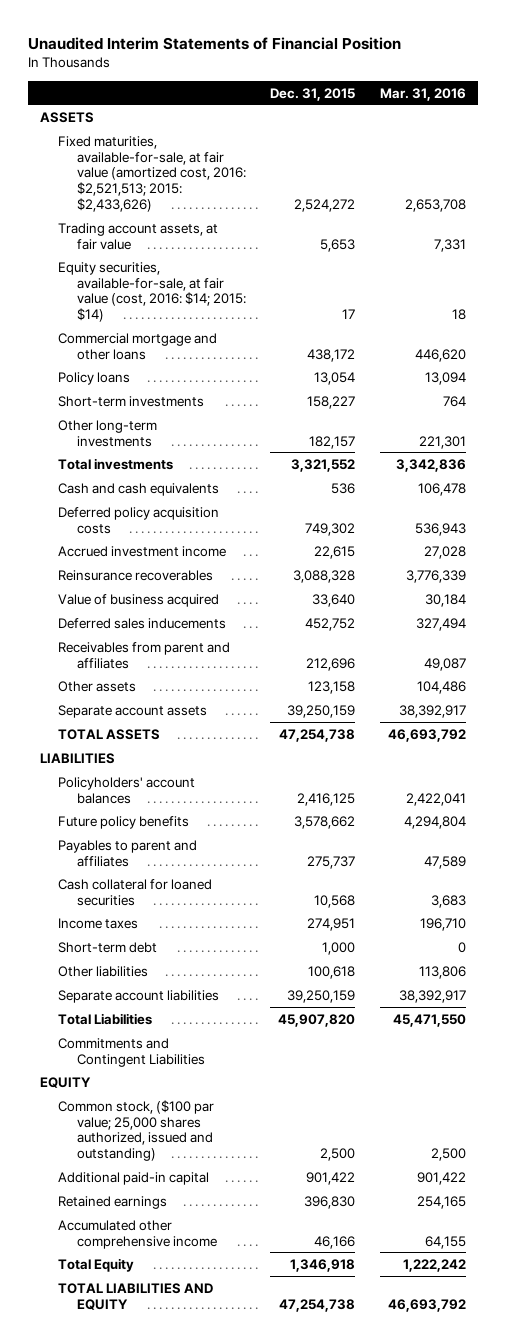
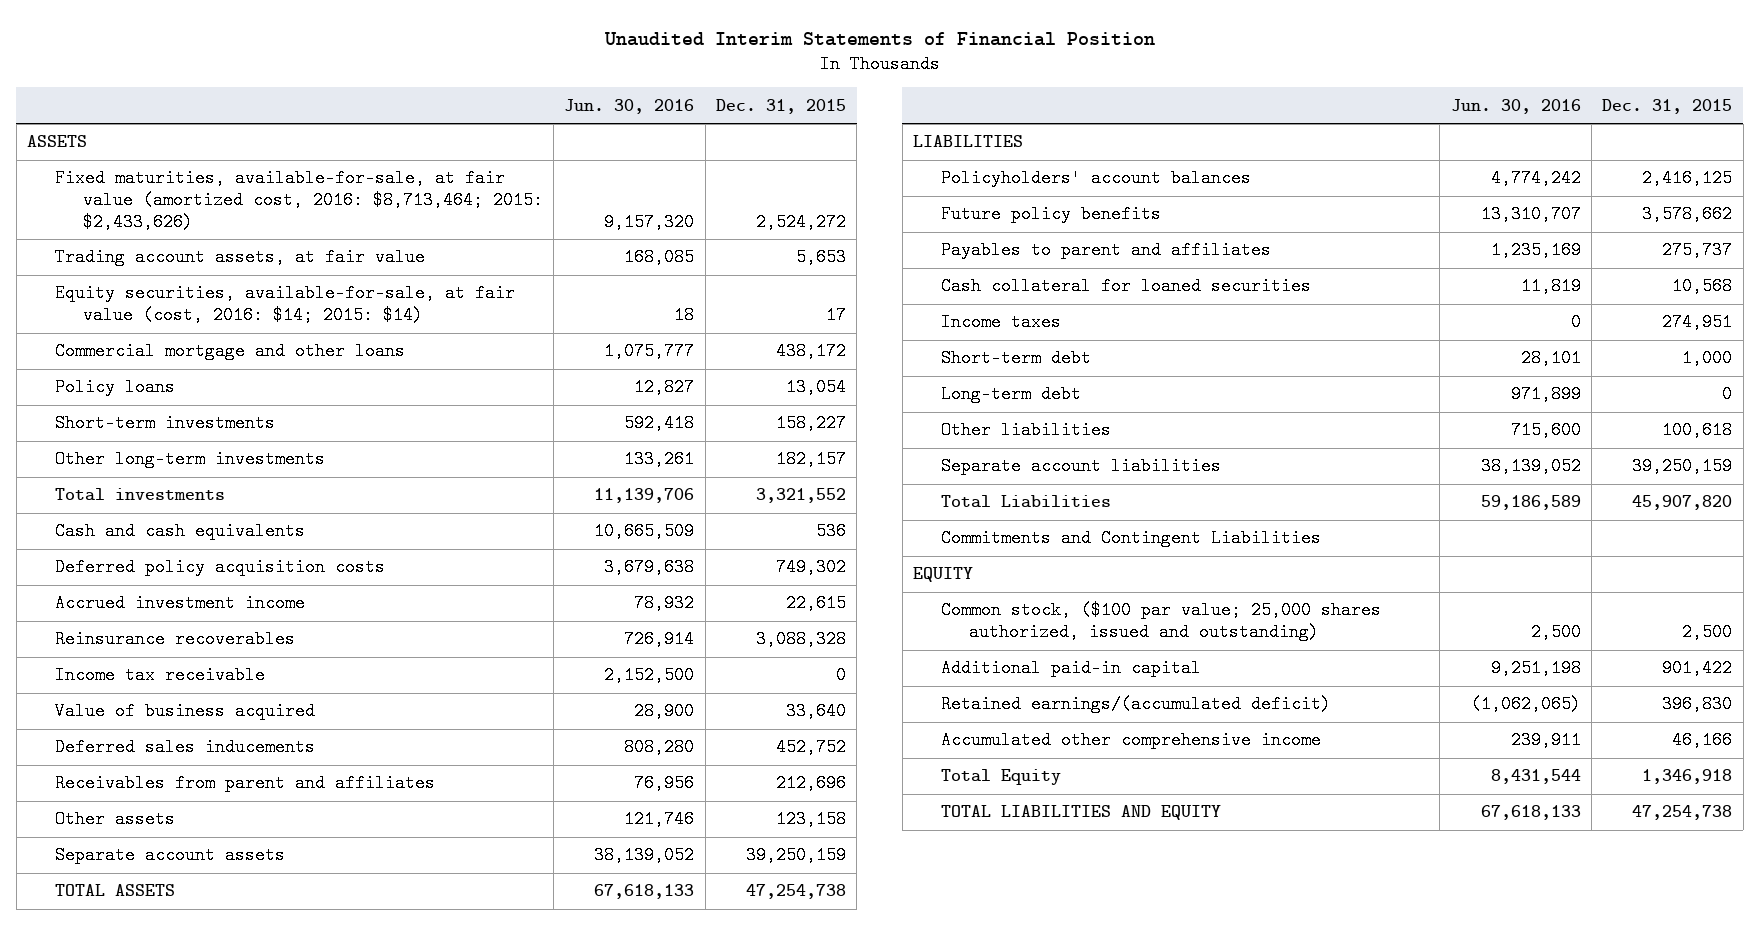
- | Dec. 31, 2015 | Mar. 31, 2016
+ | Jun. 30, 2016 | Dec. 31, 2015
- Fixed maturities, available-for-sale, at fair value (amortized cost, 2016: $2,521,513; 2015: $2,433,626) | 2,524,272 | 2,653,708
+ Fixed maturities, available-for-sale, at fair value (amortized cost, 2016: $8,713,464; 2015: $2,433,626) | 9,157,320 | 2,524,272
+ Income tax receivable | 2,152,500 | 0
+ Long-term debt | 971,899 | 0
- Retained earnings | 396,830 | 254,165
+ Retained earnings/(accumulated deficit) | (1,062,065) | 396,830

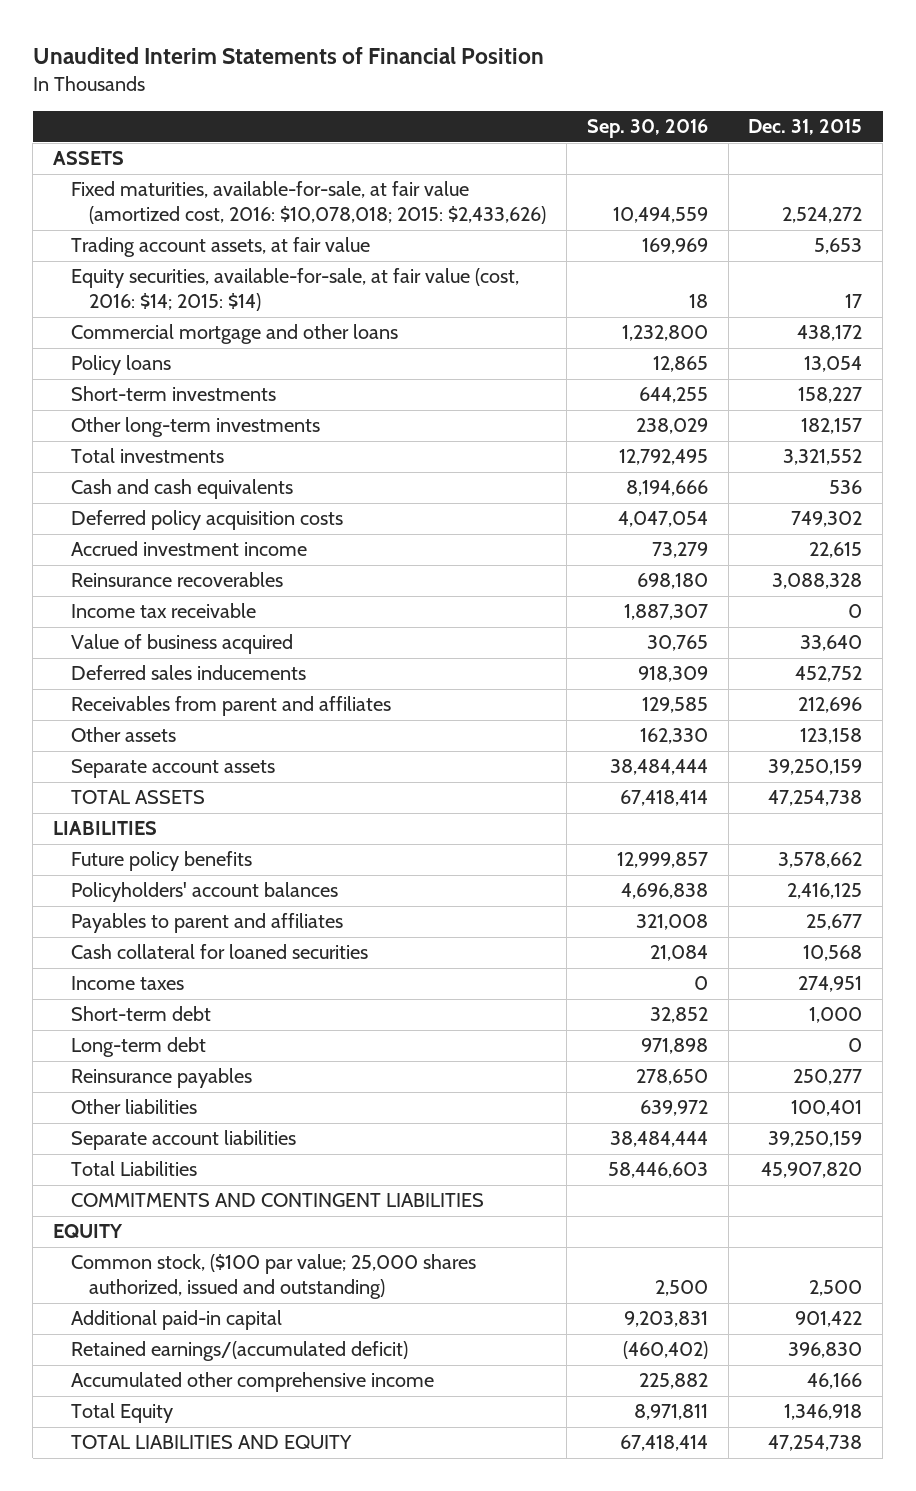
- | Jun. 30, 2016 | Dec. 31, 2015
+ | Sep. 30, 2016 | Dec. 31, 2015
- Fixed maturities, available-for-sale, at fair value (amortized cost, 2016: $8,713,464; 2015: $2,433,626) | 9,157,320 | 2,524,272
+ Fixed maturities, available-for-sale, at fair value (amortized cost, 2016: $10,078,018; 2015: $2,433,626) | 10,494,559 | 2,524,272
- Payables to parent and affiliates | 1,235,169 | 275,737
moved down: Policyholders' account balances | 4,696,838 | 2,416,125
+ Payables to parent and affiliates | 321,008 | 25,677
- Other liabilities | 715,600 | 100,618
+ Reinsurance payables | 278,650 | 250,277
+ Other liabilities | 639,972 | 100,401
- Commitments and Contingent Liabilities
+ COMMITMENTS AND CONTINGENT LIABILITIES

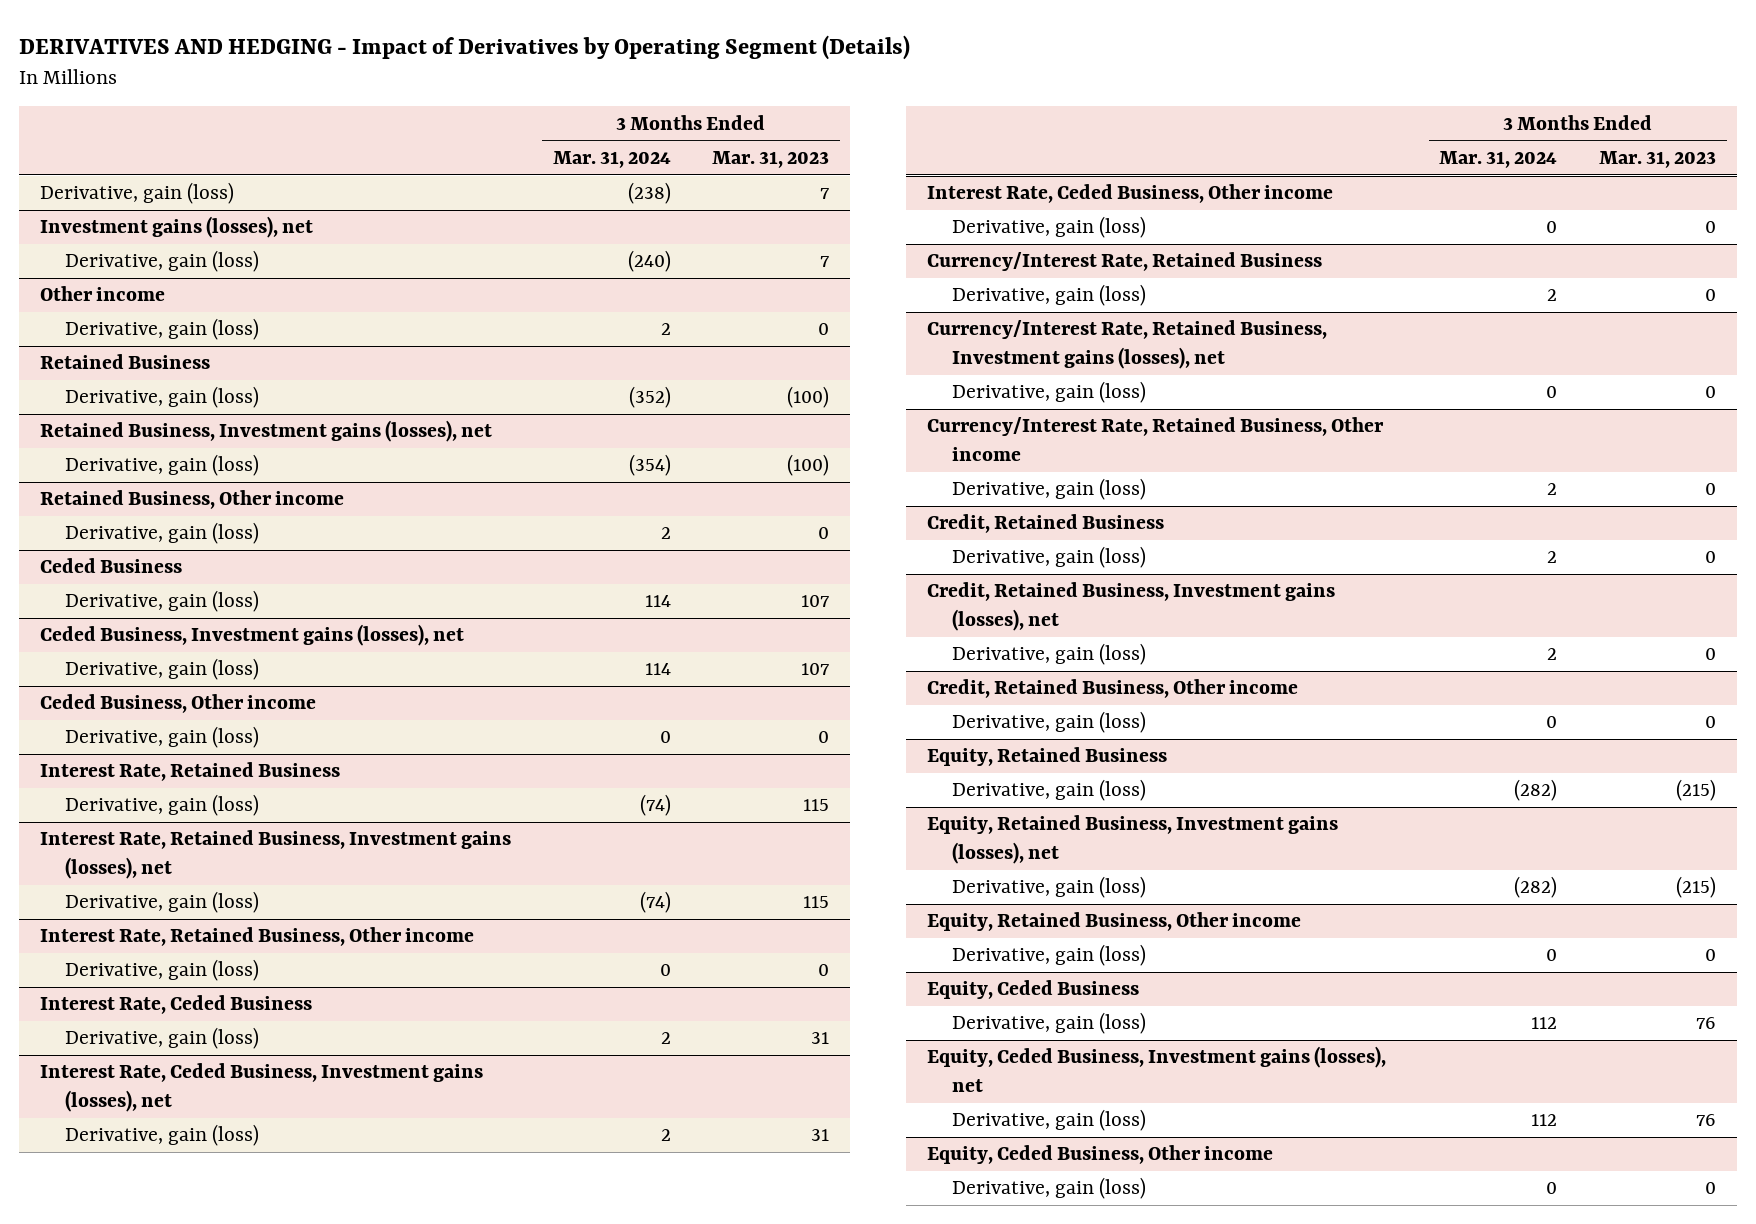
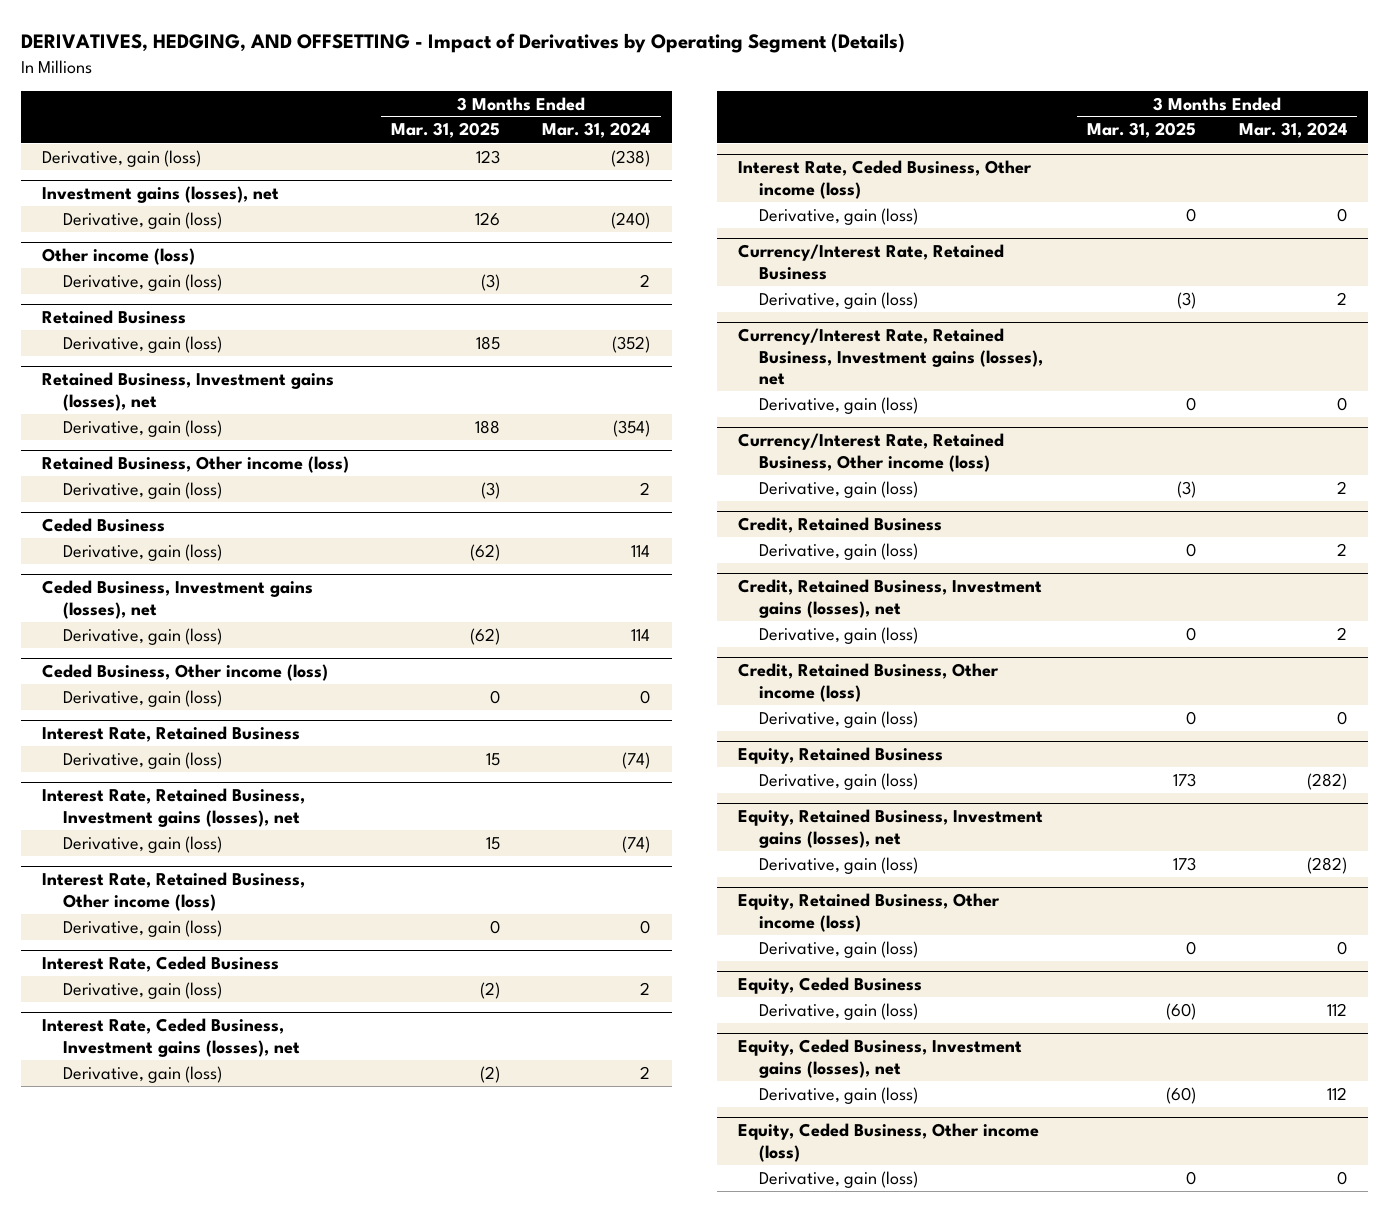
- DERIVATIVES AND HEDGING - Impact of Derivatives by Operating Segment (Details)
+ DERIVATIVES, HEDGING, AND OFFSETTING - Impact of Derivatives by Operating Segment (Details)
- | 3 Months Ended Mar. 31, 2024 | 3 Months Ended Mar. 31, 2023
+ | 3 Months Ended Mar. 31, 2025 | 3 Months Ended Mar. 31, 2024
- Other income
+ Other income (loss)
- Retained Business, Other income
+ Retained Business, Other income (loss)
- Ceded Business, Other income
+ Ceded Business, Other income (loss)
- Interest Rate, Retained Business, Other income
+ Interest Rate, Retained Business, Other income (loss)
- Interest Rate, Ceded Business, Other income
+ Interest Rate, Ceded Business, Other income (loss)
- Currency/Interest Rate, Retained Business, Other income
+ Currency/Interest Rate, Retained Business, Other income (loss)
- Credit, Retained Business, Other income
+ Credit, Retained Business, Other income (loss)
- Equity, Retained Business, Other income
+ Equity, Retained Business, Other income (loss)
- Equity, Ceded Business, Other income
+ Equity, Ceded Business, Other income (loss)

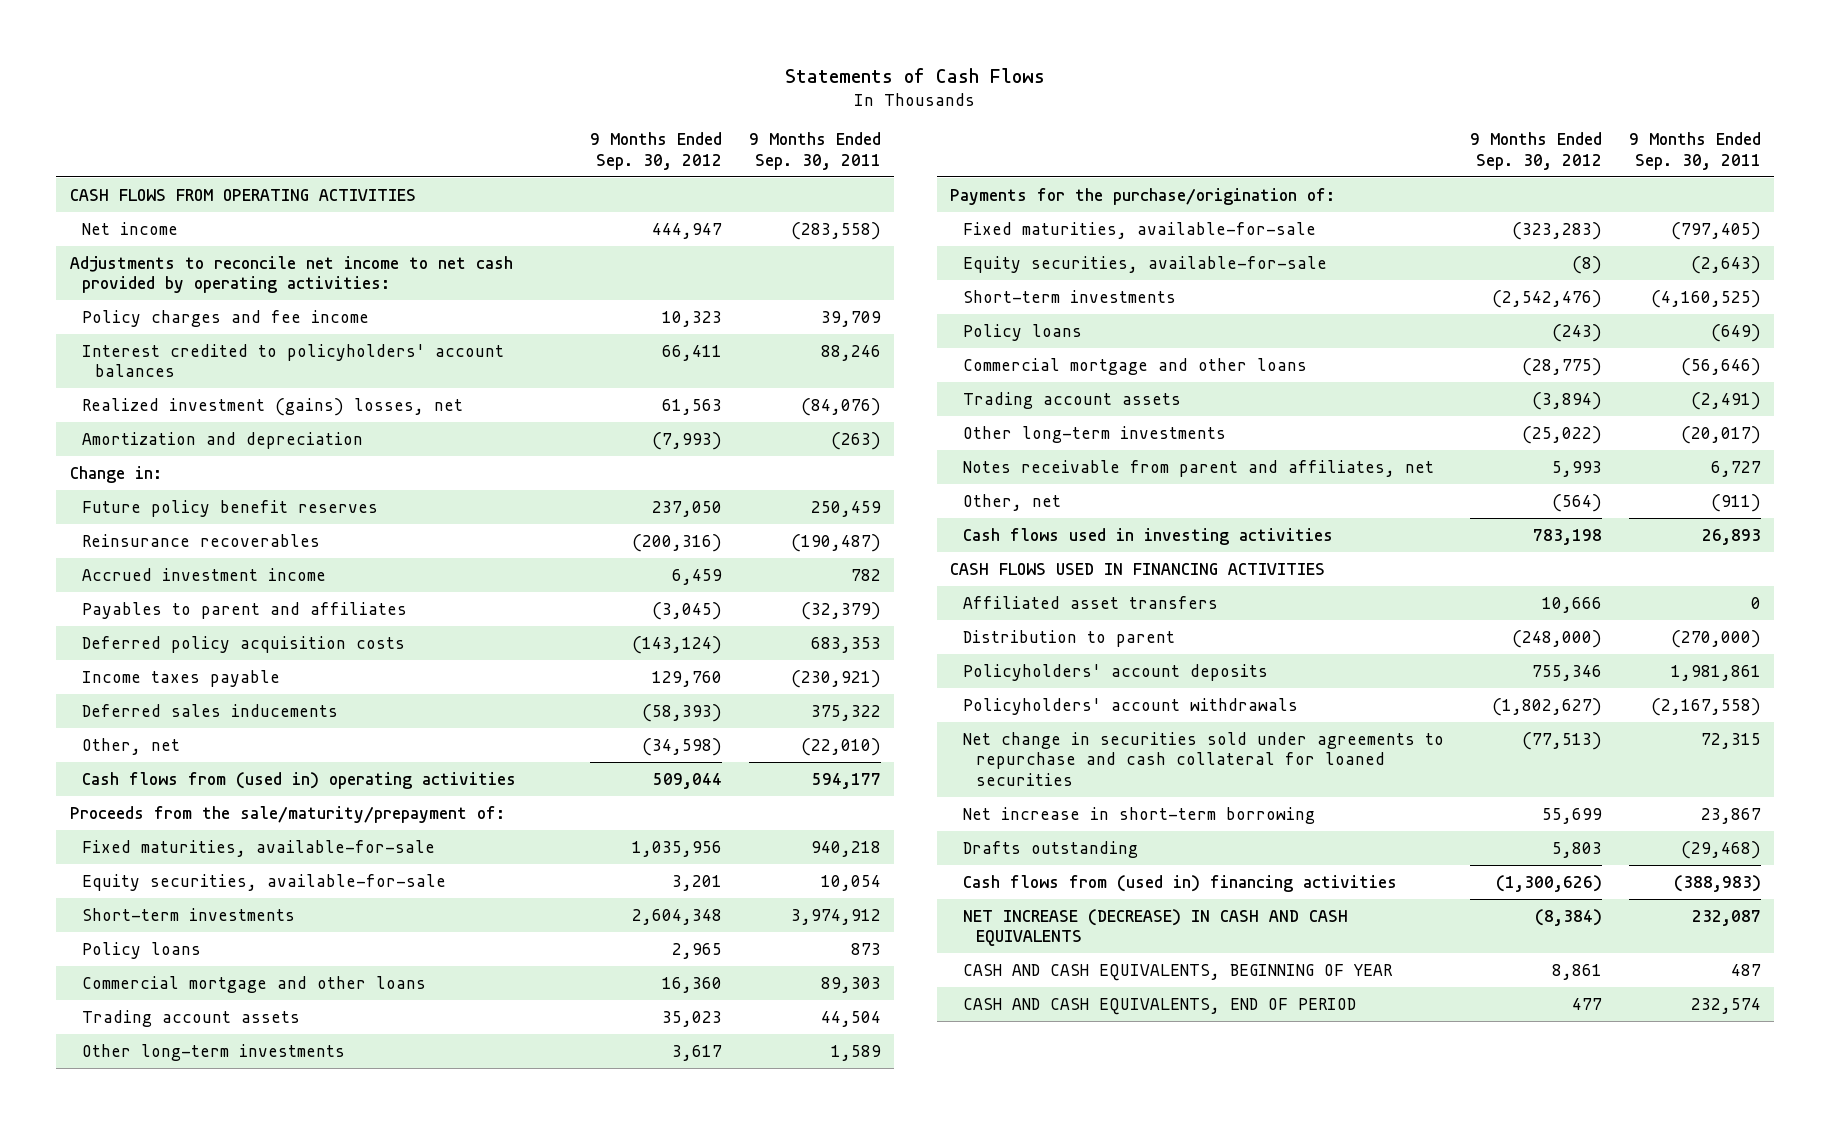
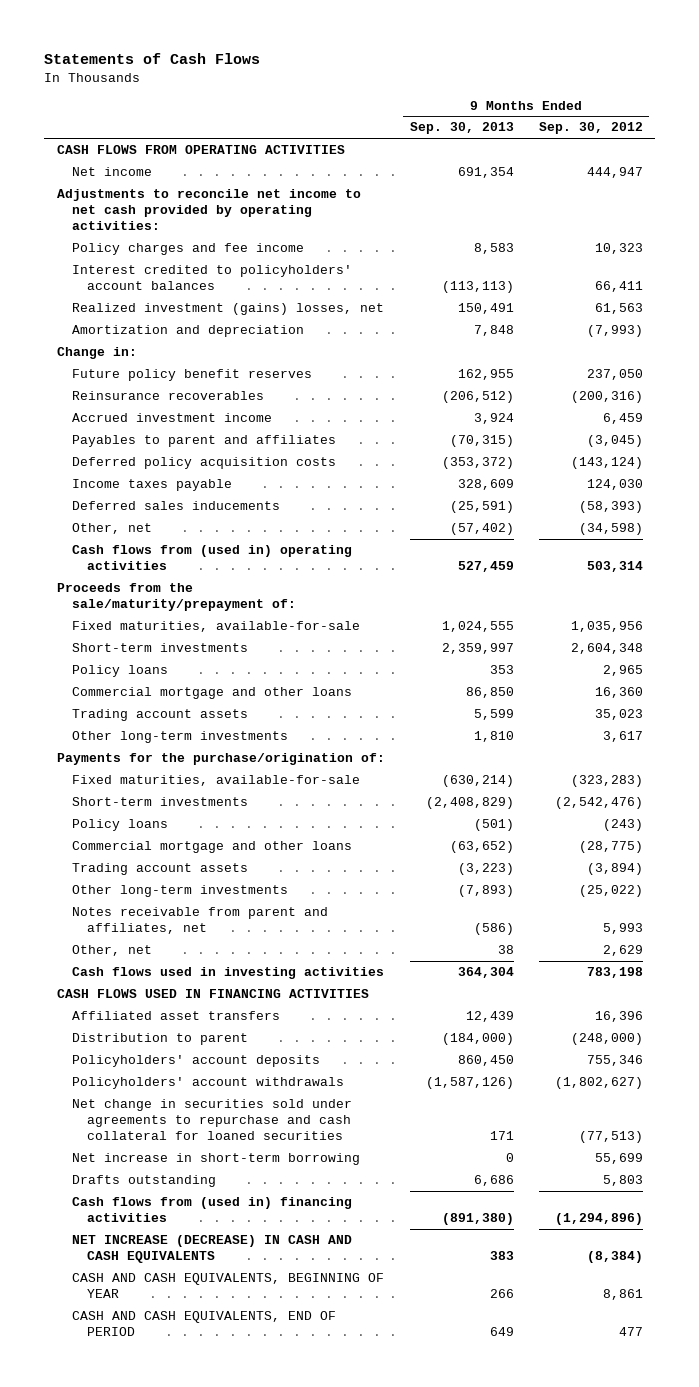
- | 9 Months Ended Sep. 30, 2012 | 9 Months Ended Sep. 30, 2011
+ | 9 Months Ended Sep. 30, 2013 | 9 Months Ended Sep. 30, 2012
- Income taxes payable | 129,760 | (230,921)
+ Income taxes payable | 328,609 | 124,030
- Cash flows from (used in) operating activities | 509,044 | 594,177
+ Cash flows from (used in) operating activities | 527,459 | 503,314
- Equity securities, available-for-sale | 3,201 | 10,054
- Equity securities, available-for-sale | (8) | (2,643)
- Other, net | (564) | (911)
+ Other, net | 38 | 2,629
- Affiliated asset transfers | 10,666 | 0
+ Affiliated asset transfers | 12,439 | 16,396
- Cash flows from (used in) financing activities | (1,300,626) | (388,983)
+ Cash flows from (used in) financing activities | (891,380) | (1,294,896)

